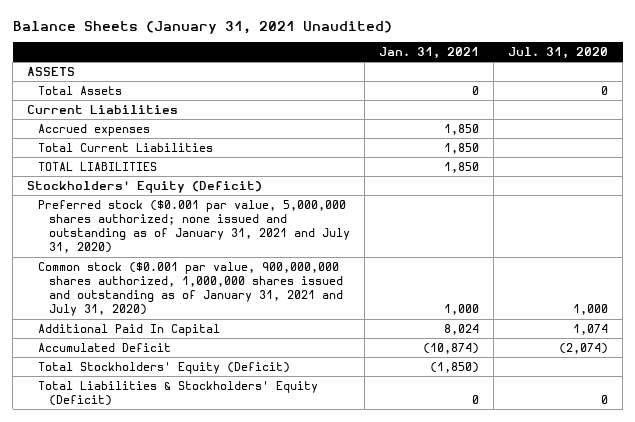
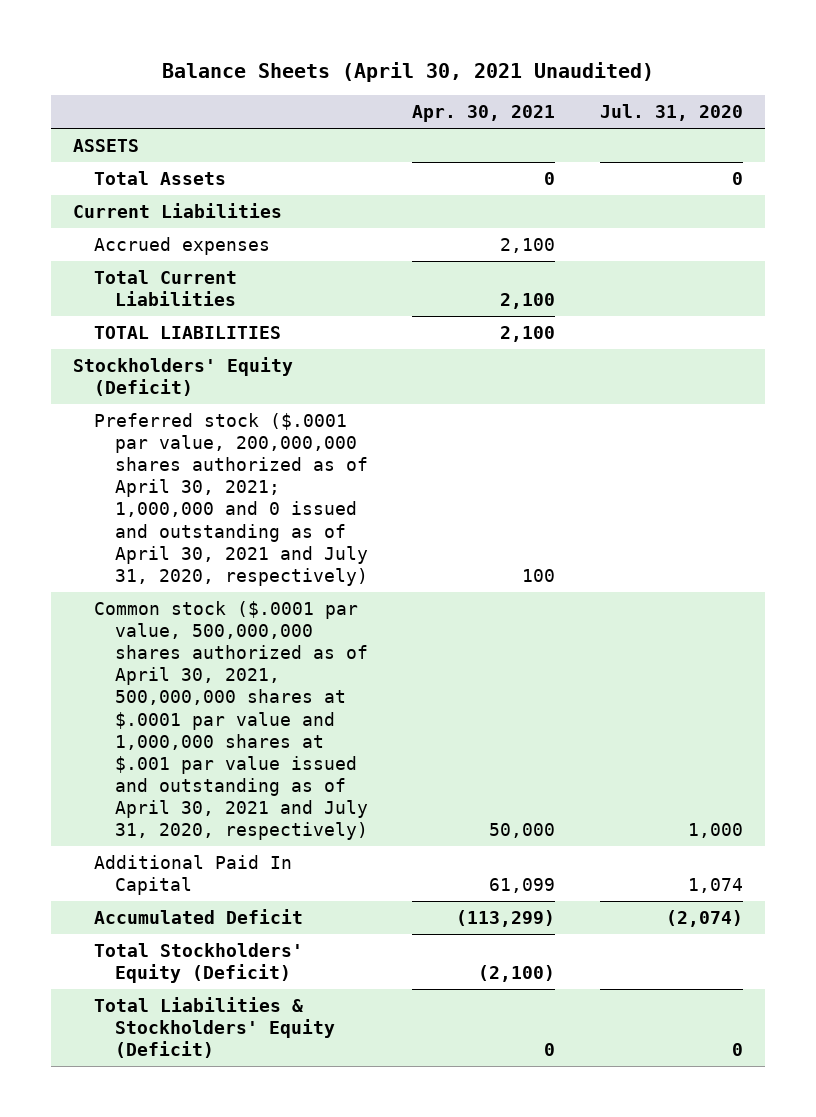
- Balance Sheets (January 31, 2021 Unaudited)
+ Balance Sheets (April 30, 2021 Unaudited)
- | Jan. 31, 2021 | Jul. 31, 2020
+ | Apr. 30, 2021 | Jul. 31, 2020
- Preferred stock ($0.001 par value, 5,000,000 shares authorized; none issued and outstanding as of January 31, 2021 and July 31, 2020)
- Common stock ($0.001 par value, 900,000,000 shares authorized, 1,000,000 shares issued and outstanding as of January 31, 2021 and July 31, 2020) | 1,000 | 1,000
+ Preferred stock ($.0001 par value, 200,000,000 shares authorized as of April 30, 2021; 1,000,000 and 0 issued and outstanding as of April 30, 2021 and July 31, 2020, respectively) | 100 |
+ Common stock ($.0001 par value, 500,000,000 shares authorized as of April 30, 2021, 500,000,000 shares at $.0001 par value and 1,000,000 shares at $.001 par value issued and outstanding as of April 30, 2021 and July 31, 2020, respectively) | 50,000 | 1,000

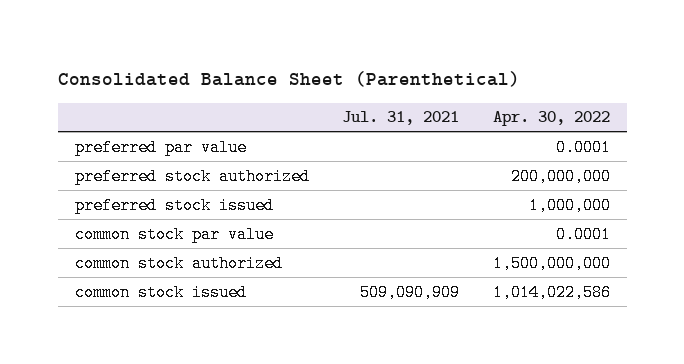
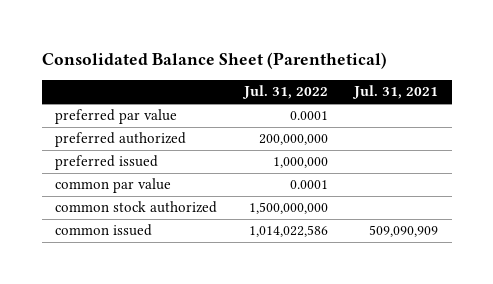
- | Jul. 31, 2021 | Apr. 30, 2022
+ | Jul. 31, 2022 | Jul. 31, 2021
- preferred stock authorized | | 200,000,000
- preferred stock issued | | 1,000,000
- common stock par value | | 0.0001
+ preferred authorized | 200,000,000 |
+ preferred issued | 1,000,000 |
+ common par value | 0.0001 |
- common stock issued | 509,090,909 | 1,014,022,586
+ common issued | 1,014,022,586 | 509,090,909

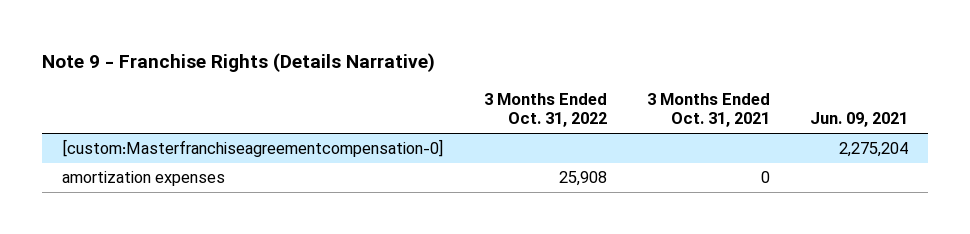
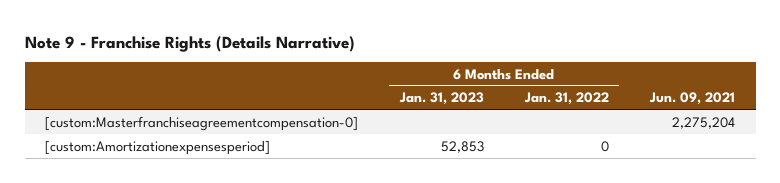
- | 3 Months Ended Oct. 31, 2022 | 3 Months Ended Oct. 31, 2021 | Jun. 09, 2021
+ | 6 Months Ended Jan. 31, 2023 | 6 Months Ended Jan. 31, 2022 | Jun. 09, 2021
- amortization expenses | 25,908 | 0 |
+ [custom:Amortizationexpensesperiod] | 52,853 | 0 |

